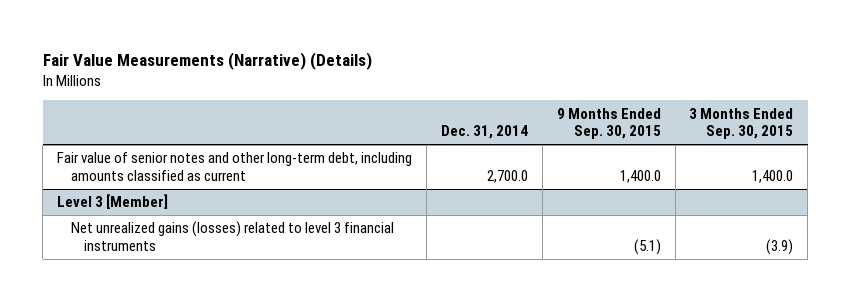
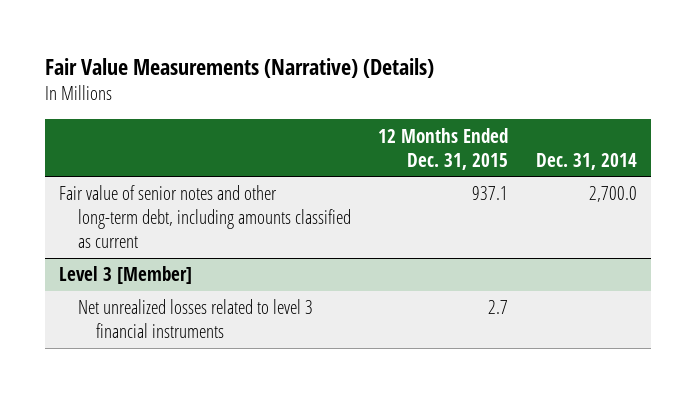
- | Dec. 31, 2014 | 9 Months Ended Sep. 30, 2015 | 3 Months Ended Sep. 30, 2015
+ | 12 Months Ended Dec. 31, 2015 | Dec. 31, 2014
@ Level 3 [Member]
- Net unrealized gains (losses) related to level 3 financial instruments | | (5.1) | (3.9)
+ Net unrealized losses related to level 3 financial instruments | 2.7 |

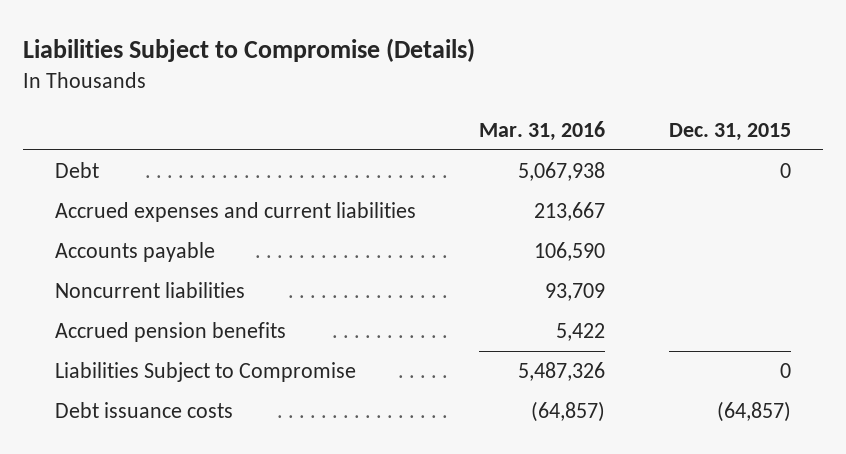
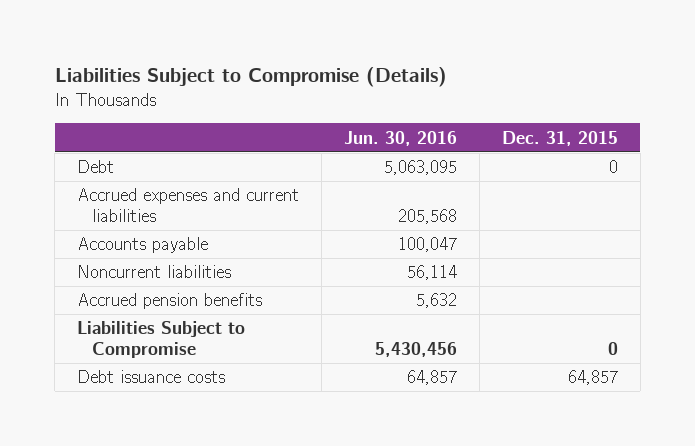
- | Mar. 31, 2016 | Dec. 31, 2015
+ | Jun. 30, 2016 | Dec. 31, 2015
- Debt issuance costs | (64,857) | (64,857)
+ Debt issuance costs | 64,857 | 64,857

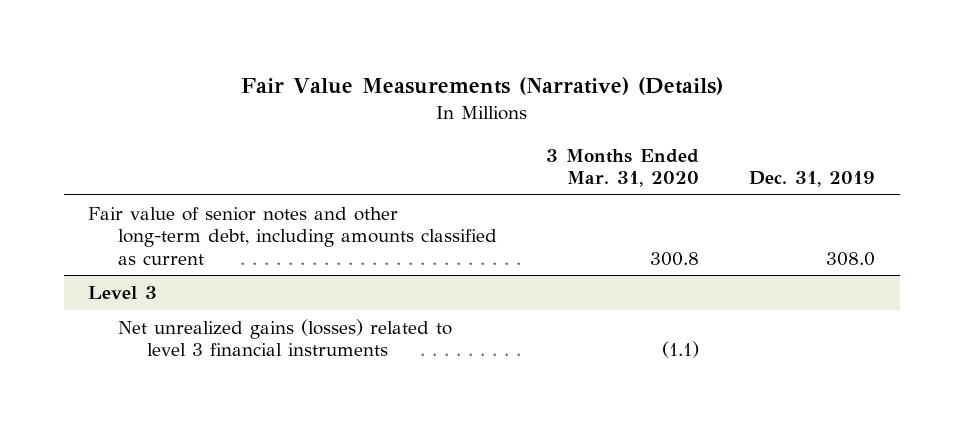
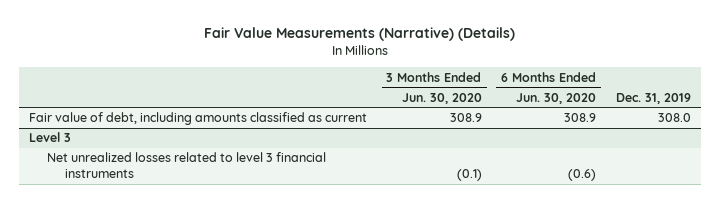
- | 3 Months Ended Mar. 31, 2020 | Dec. 31, 2019
+ | 3 Months Ended Jun. 30, 2020 | 6 Months Ended Jun. 30, 2020 | Dec. 31, 2019
- Fair value of senior notes and other long-term debt, including amounts classified as current | 300.8 | 308.0
+ Fair value of debt, including amounts classified as current | 308.9 | 308.9 | 308.0
@ Level 3
- Net unrealized gains (losses) related to level 3 financial instruments | (1.1) |
+ Net unrealized losses related to level 3 financial instruments | (0.1) | (0.6) |

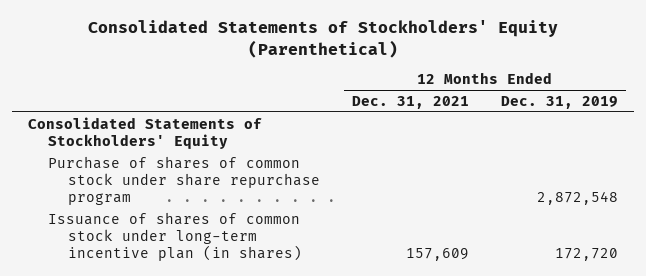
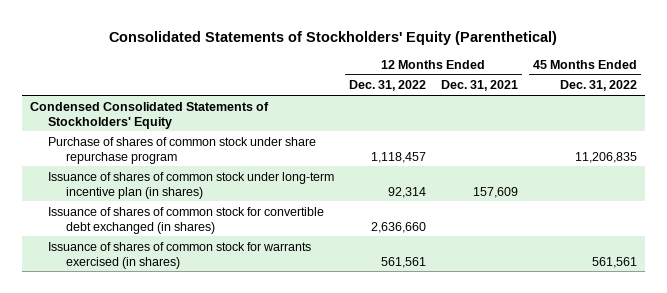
- | 12 Months Ended Dec. 31, 2021 | 12 Months Ended Dec. 31, 2019
+ | 12 Months Ended Dec. 31, 2022 | 12 Months Ended Dec. 31, 2021 | 45 Months Ended Dec. 31, 2022
- Consolidated Statements of Stockholders' Equity
+ Condensed Consolidated Statements of Stockholders' Equity
+ Issuance of shares of common stock for convertible debt exchanged (in shares) | 2,636,660 | |
+ Issuance of shares of common stock for warrants exercised (in shares) | 561,561 | | 561,561

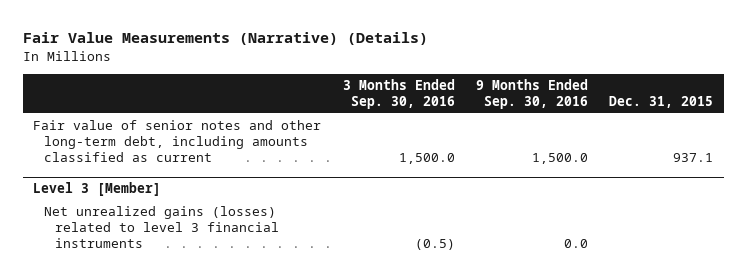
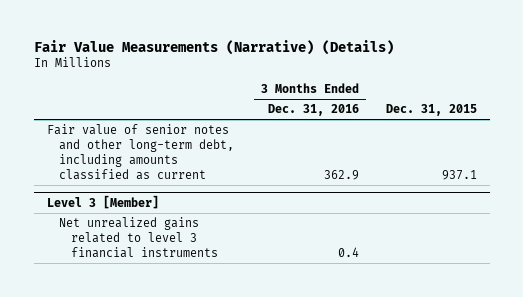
- | 3 Months Ended Sep. 30, 2016 | 9 Months Ended Sep. 30, 2016 | Dec. 31, 2015
+ | 3 Months Ended Dec. 31, 2016 | Dec. 31, 2015
@ Level 3 [Member]
- Net unrealized gains (losses) related to level 3 financial instruments | (0.5) | 0.0 |
+ Net unrealized gains related to level 3 financial instruments | 0.4 |

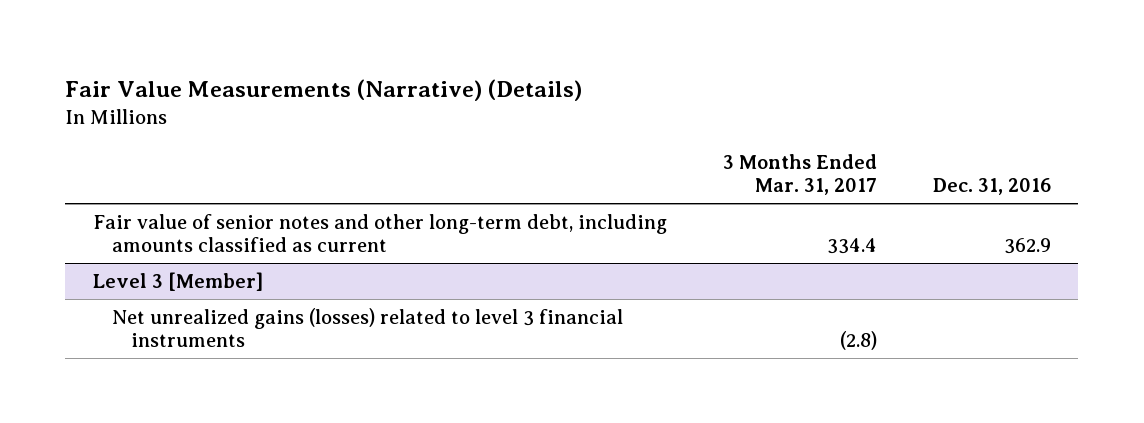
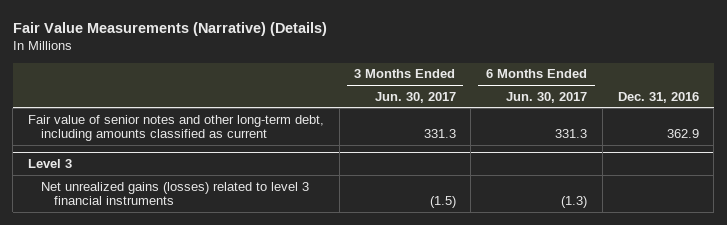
- | 3 Months Ended Mar. 31, 2017 | Dec. 31, 2016
+ | 3 Months Ended Jun. 30, 2017 | 6 Months Ended Jun. 30, 2017 | Dec. 31, 2016
- Level 3 [Member]
+ Level 3

